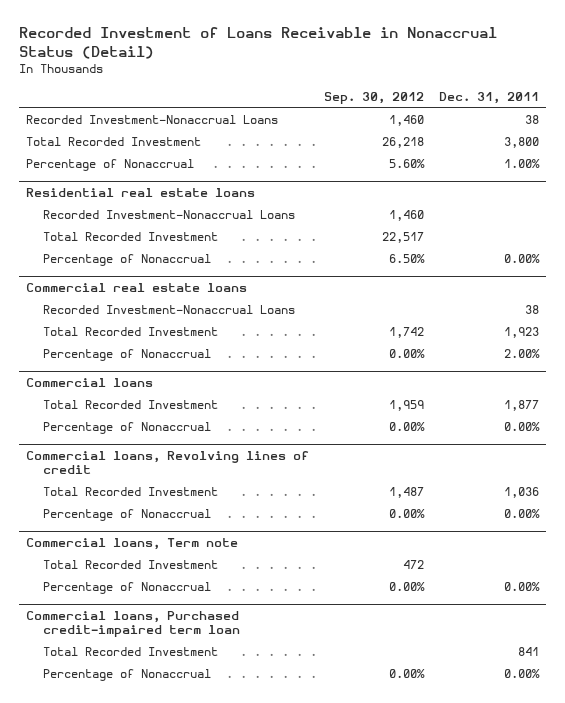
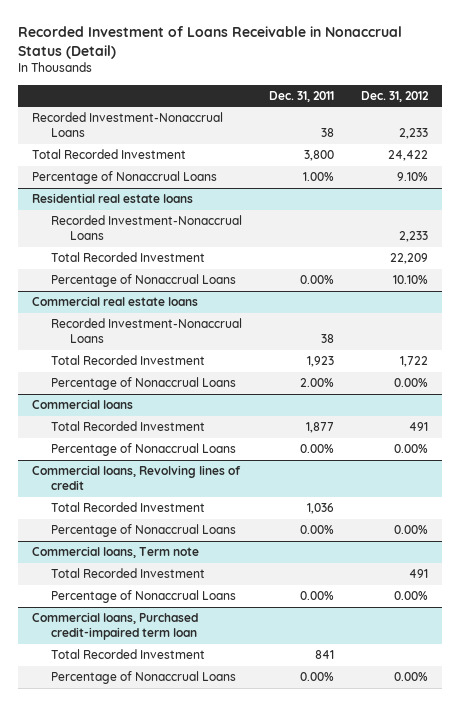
- | Sep. 30, 2012 | Dec. 31, 2011
+ | Dec. 31, 2011 | Dec. 31, 2012
- Percentage of Nonaccrual | 5.60% | 1.00%
+ Percentage of Nonaccrual Loans | 1.00% | 9.10%
@ Residential real estate loans
- Percentage of Nonaccrual | 6.50% | 0.00%
+ Percentage of Nonaccrual Loans | 0.00% | 10.10%
@ Commercial real estate loans
- Percentage of Nonaccrual | 0.00% | 2.00%
+ Percentage of Nonaccrual Loans | 2.00% | 0.00%
@ Commercial loans
- Percentage of Nonaccrual | 0.00% | 0.00%
+ Percentage of Nonaccrual Loans | 0.00% | 0.00%
@ Commercial loans, Revolving lines of credit
- Percentage of Nonaccrual | 0.00% | 0.00%
+ Percentage of Nonaccrual Loans | 0.00% | 0.00%
@ Commercial loans, Term note
- Percentage of Nonaccrual | 0.00% | 0.00%
+ Percentage of Nonaccrual Loans | 0.00% | 0.00%
@ Commercial loans, Purchased credit-impaired term loan
- Percentage of Nonaccrual | 0.00% | 0.00%
+ Percentage of Nonaccrual Loans | 0.00% | 0.00%

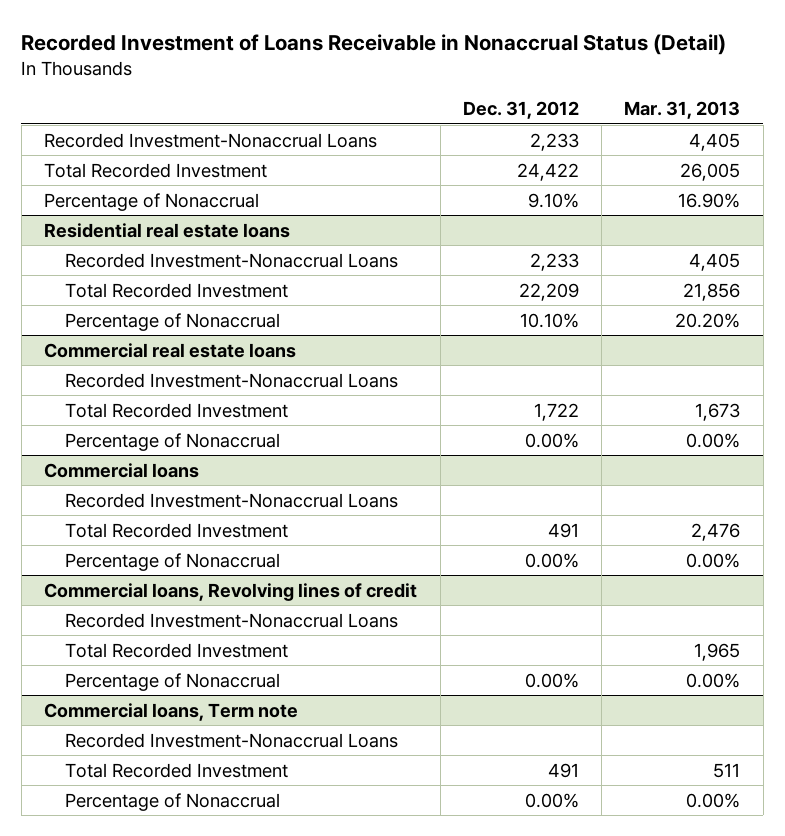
- | Dec. 31, 2011 | Dec. 31, 2012
+ | Dec. 31, 2012 | Mar. 31, 2013
- Percentage of Nonaccrual Loans | 1.00% | 9.10%
+ Percentage of Nonaccrual | 9.10% | 16.90%
@ Residential real estate loans
- Percentage of Nonaccrual Loans | 0.00% | 10.10%
+ Percentage of Nonaccrual | 10.10% | 20.20%
@ Commercial real estate loans
- Percentage of Nonaccrual Loans | 2.00% | 0.00%
+ Percentage of Nonaccrual | 0.00% | 0.00%
@ Commercial loans
+ Recorded Investment-Nonaccrual Loans
- Percentage of Nonaccrual Loans | 0.00% | 0.00%
+ Percentage of Nonaccrual | 0.00% | 0.00%
@ Commercial loans, Revolving lines of credit
+ Recorded Investment-Nonaccrual Loans
- Percentage of Nonaccrual Loans | 0.00% | 0.00%
+ Percentage of Nonaccrual | 0.00% | 0.00%
@ Commercial loans, Term note
+ Recorded Investment-Nonaccrual Loans
- Percentage of Nonaccrual Loans | 0.00% | 0.00%
- Commercial loans, Purchased credit-impaired term loan
- Total Recorded Investment | 841 |
- Percentage of Nonaccrual Loans | 0.00% | 0.00%
@ Commercial loans, Term note
+ Percentage of Nonaccrual | 0.00% | 0.00%

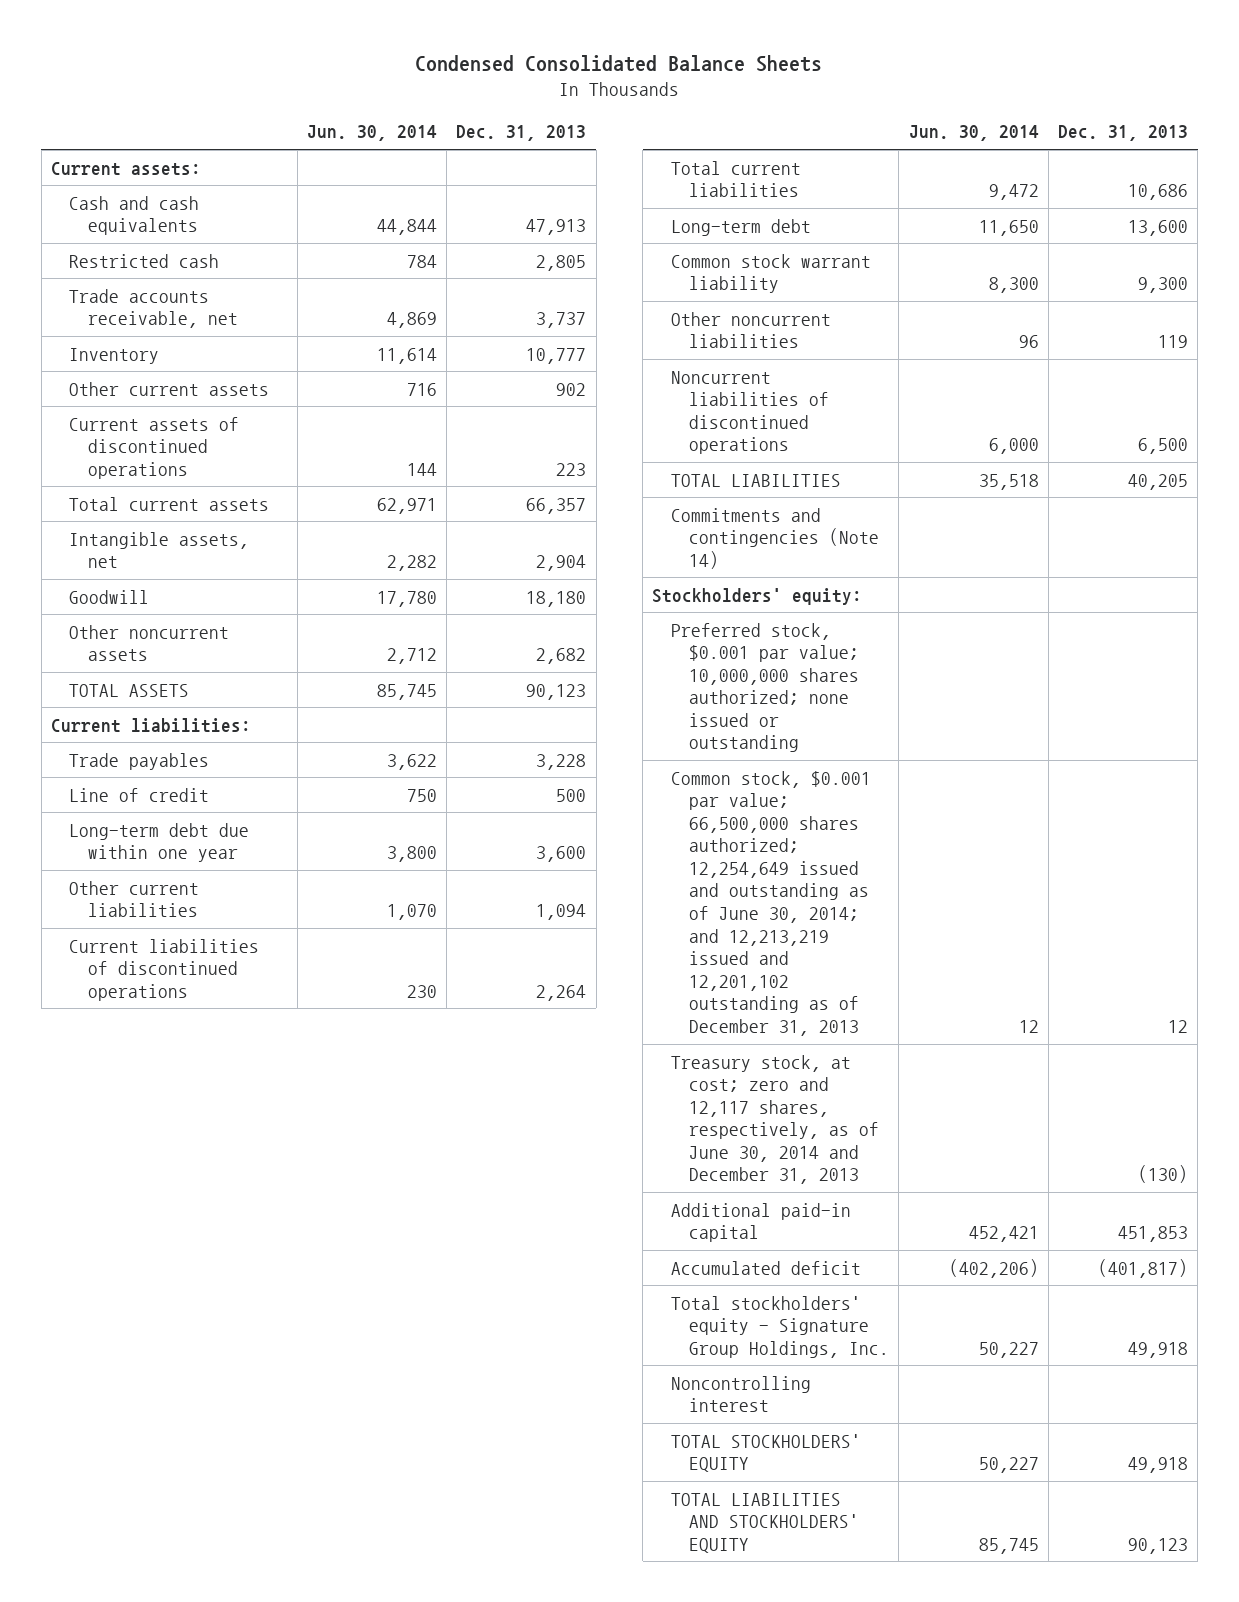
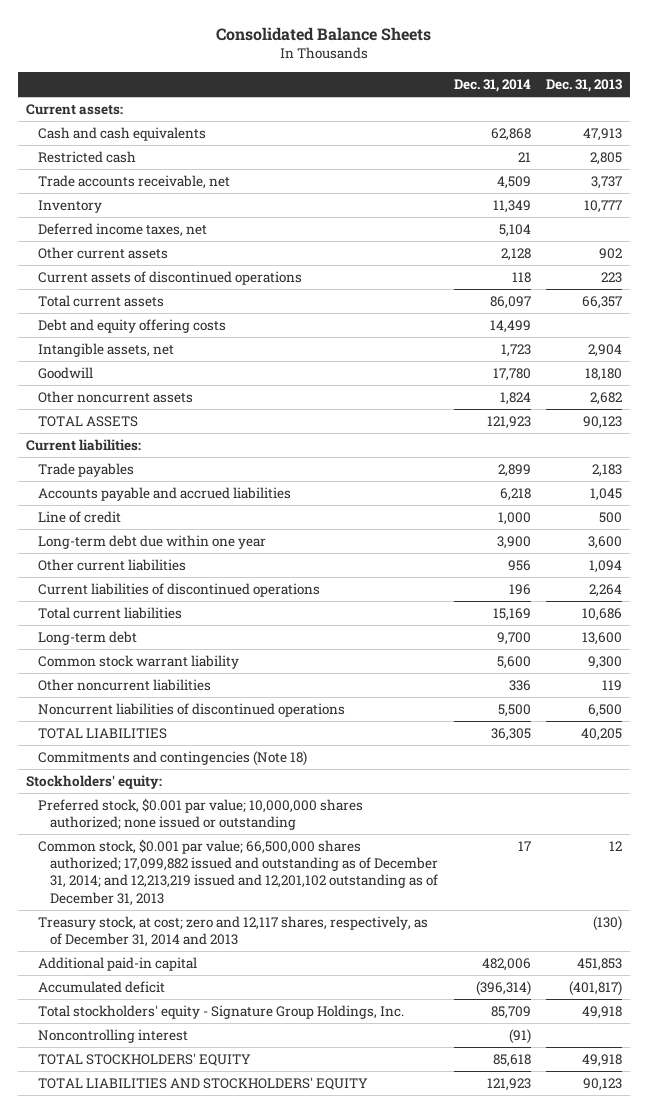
- Condensed Consolidated Balance Sheets
+ Consolidated Balance Sheets
- | Jun. 30, 2014 | Dec. 31, 2013
+ | Dec. 31, 2014 | Dec. 31, 2013
+ Deferred income taxes, net | 5,104 |
+ Debt and equity offering costs | 14,499 |
- Trade payables | 3,622 | 3,228
+ Trade payables | 2,899 | 2,183
+ Accounts payable and accrued liabilities | 6,218 | 1,045
- Commitments and contingencies (Note 14)
+ Commitments and contingencies (Note 18)
- Common stock, $0.001 par value; 66,500,000 shares authorized; 12,254,649 issued and outstanding as of June 30, 2014; and 12,213,219 issued and 12,201,102 outstanding as of December 31, 2013 | 12 | 12
- Treasury stock, at cost; zero and 12,117 shares, respectively, as of June 30, 2014 and December 31, 2013 | | (130)
+ Common stock, $0.001 par value; 66,500,000 shares authorized; 17,099,882 issued and outstanding as of December 31, 2014; and 12,213,219 issued and 12,201,102 outstanding as of December 31, 2013 | 17 | 12
+ Treasury stock, at cost; zero and 12,117 shares, respectively, as of December 31, 2014 and 2013 | | (130)

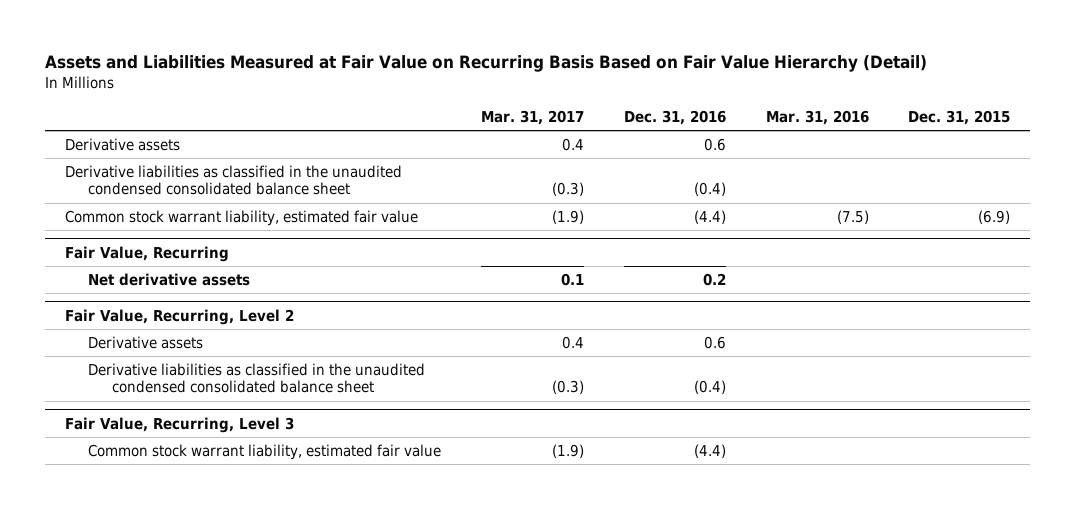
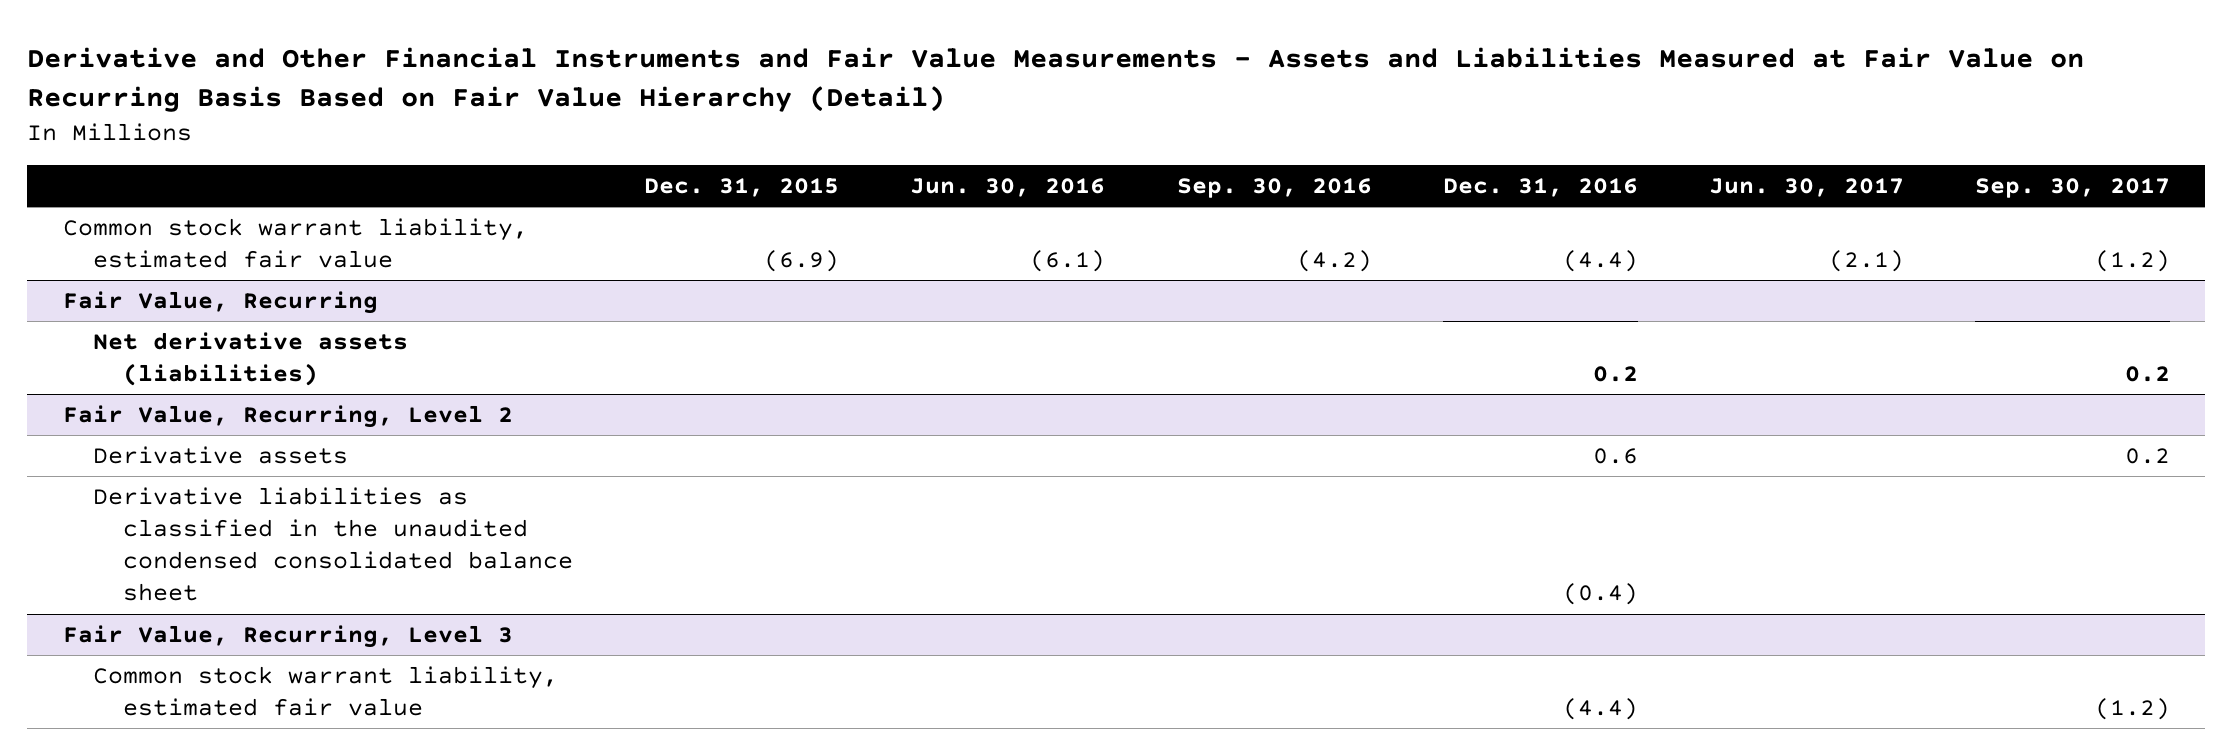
- Assets and Liabilities Measured at Fair Value on Recurring Basis Based on Fair Value Hierarchy (Detail)
+ Derivative and Other Financial Instruments and Fair Value Measurements - Assets and Liabilities Measured at Fair Value on Recurring Basis Based on Fair Value Hierarchy (Detail)
- | Mar. 31, 2017 | Dec. 31, 2016 | Mar. 31, 2016 | Dec. 31, 2015
+ | Dec. 31, 2015 | Jun. 30, 2016 | Sep. 30, 2016 | Dec. 31, 2016 | Jun. 30, 2017 | Sep. 30, 2017
- Derivative assets | 0.4 | 0.6 | |
- Derivative liabilities as classified in the unaudited condensed consolidated balance sheet | (0.3) | (0.4) | |
@ Fair Value, Recurring
- Net derivative assets | 0.1 | 0.2 | |
+ Net derivative assets (liabilities) | | | | 0.2 | | 0.2

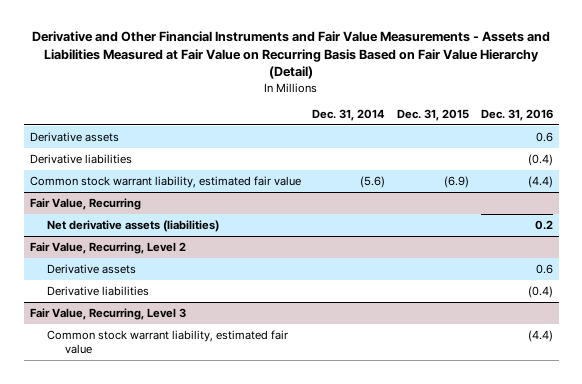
- | Dec. 31, 2015 | Jun. 30, 2016 | Sep. 30, 2016 | Dec. 31, 2016 | Jun. 30, 2017 | Sep. 30, 2017
+ | Dec. 31, 2014 | Dec. 31, 2015 | Dec. 31, 2016
+ Derivative assets | | | 0.6
+ Derivative liabilities | | | (0.4)
@ Fair Value, Recurring, Level 2
- Derivative liabilities as classified in the unaudited condensed consolidated balance sheet | | | | (0.4) | |
+ Derivative liabilities | | | (0.4)

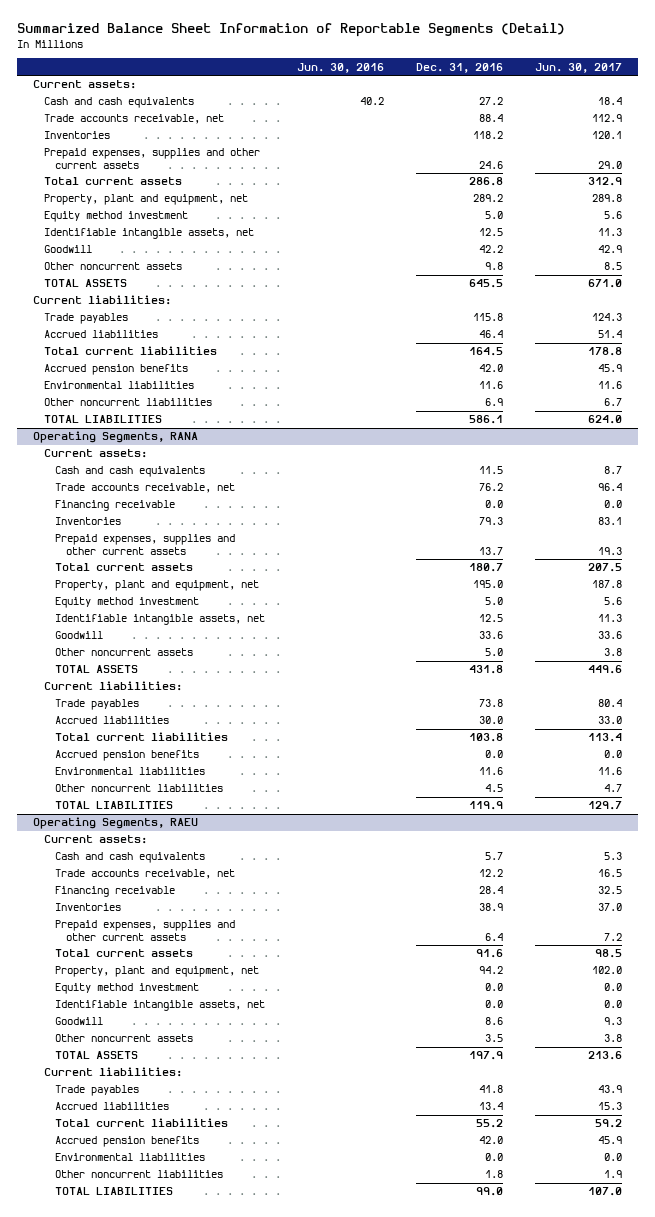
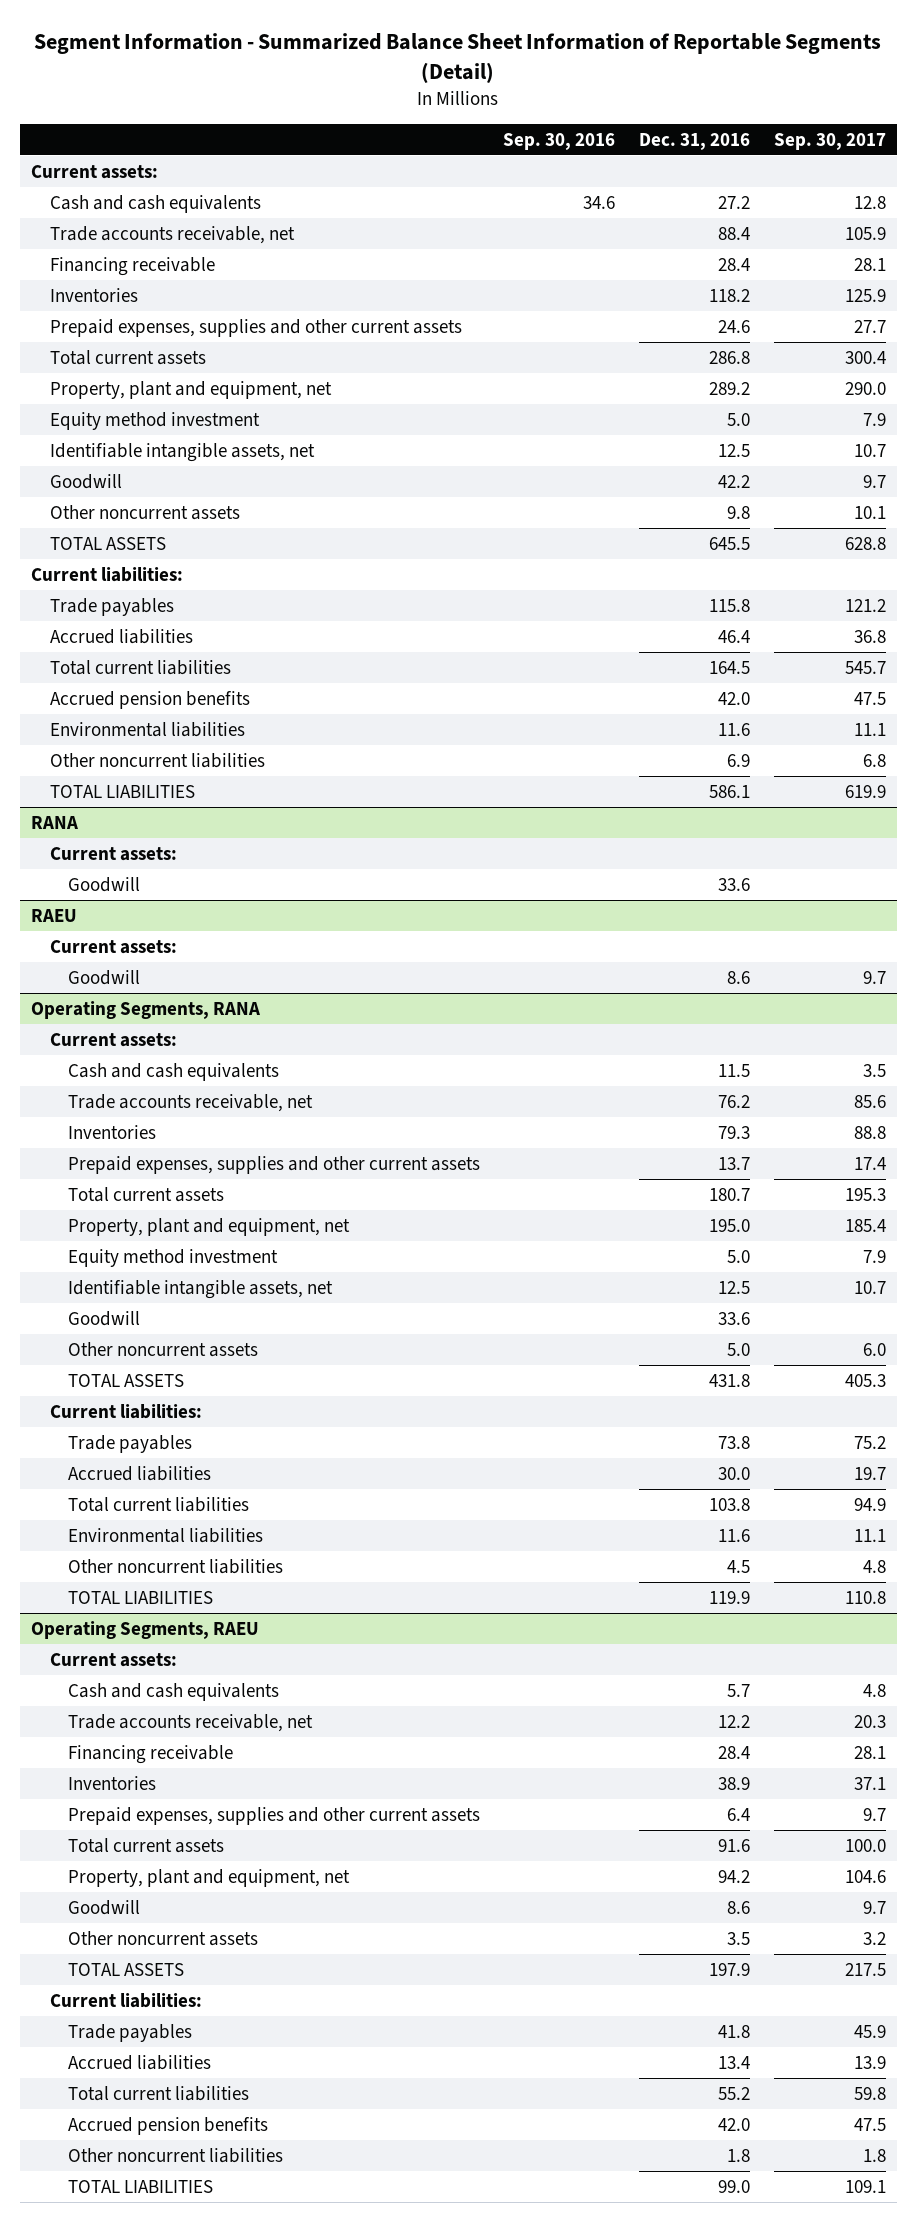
- Summarized Balance Sheet Information of Reportable Segments (Detail)
+ Segment Information - Summarized Balance Sheet Information of Reportable Segments (Detail)
- | Jun. 30, 2016 | Dec. 31, 2016 | Jun. 30, 2017
+ | Sep. 30, 2016 | Dec. 31, 2016 | Sep. 30, 2017
+ Financing receivable | | 28.4 | 28.1
+ RANA
+ Current assets:
+ Goodwill | | 33.6 |
+ RAEU
+ Current assets:
+ Goodwill | | 8.6 | 9.7
@ Operating Segments, RANA
- Financing receivable | | 0.0 | 0.0
- Accrued pension benefits | | 0.0 | 0.0
@ Operating Segments, RAEU
- Equity method investment | | 0.0 | 0.0
- Identifiable intangible assets, net | | 0.0 | 0.0
- Environmental liabilities | | 0.0 | 0.0

